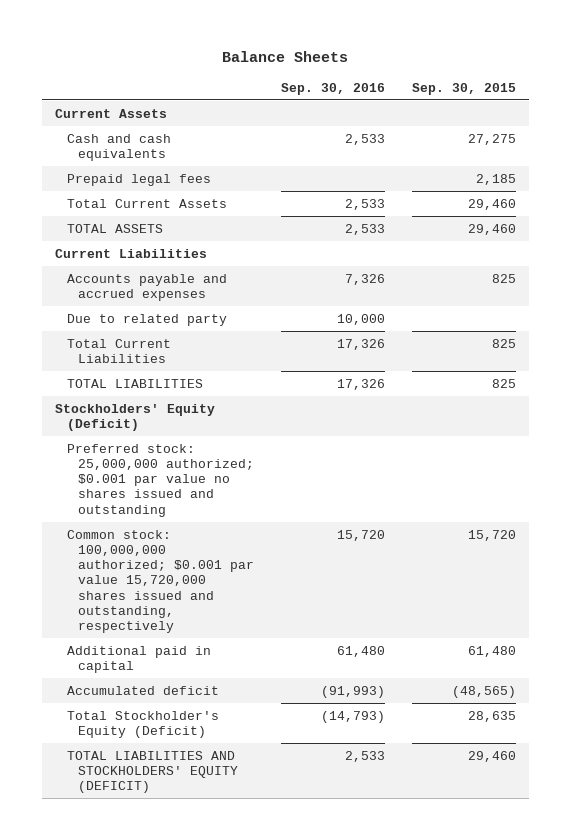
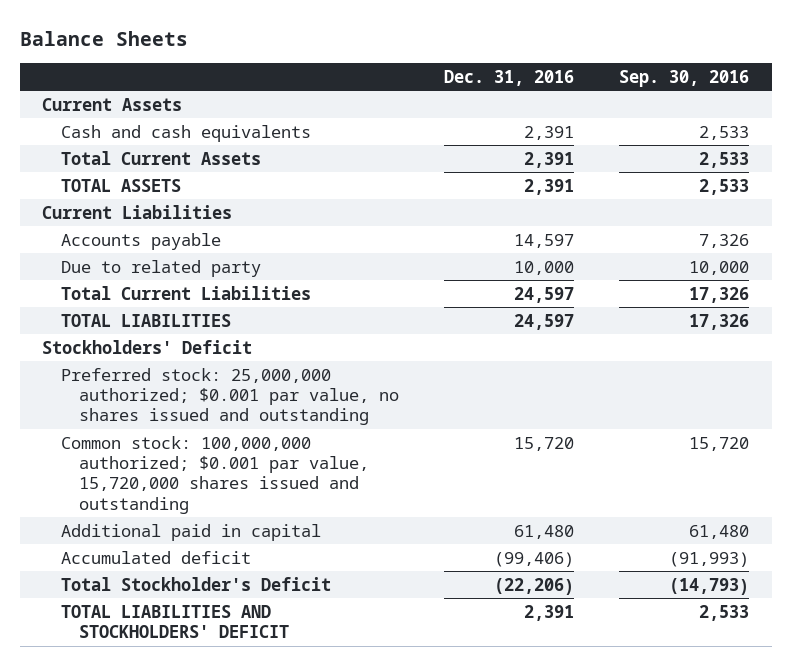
- | Sep. 30, 2016 | Sep. 30, 2015
+ | Dec. 31, 2016 | Sep. 30, 2016
- Prepaid legal fees | | 2,185
- Accounts payable and accrued expenses | 7,326 | 825
+ Accounts payable | 14,597 | 7,326
- Stockholders' Equity (Deficit)
- Preferred stock: 25,000,000 authorized; $0.001 par value no shares issued and outstanding
- Common stock: 100,000,000 authorized; $0.001 par value 15,720,000 shares issued and outstanding, respectively | 15,720 | 15,720
+ Stockholders' Deficit
+ Preferred stock: 25,000,000 authorized; $0.001 par value, no shares issued and outstanding
+ Common stock: 100,000,000 authorized; $0.001 par value, 15,720,000 shares issued and outstanding | 15,720 | 15,720
- Total Stockholder's Equity (Deficit) | (14,793) | 28,635
- TOTAL LIABILITIES AND STOCKHOLDERS' EQUITY (DEFICIT) | 2,533 | 29,460
+ Total Stockholder's Deficit | (22,206) | (14,793)
+ TOTAL LIABILITIES AND STOCKHOLDERS' DEFICIT | 2,391 | 2,533

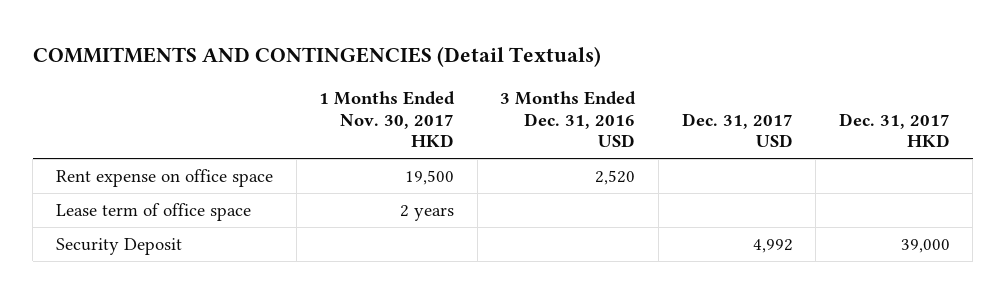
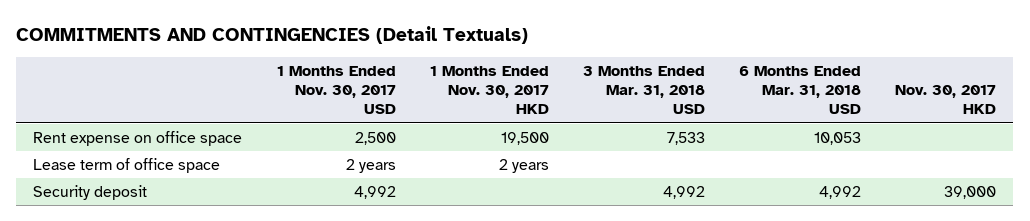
- | 1 Months Ended Nov. 30, 2017 HKD | 3 Months Ended Dec. 31, 2016 USD | Dec. 31, 2017 USD | Dec. 31, 2017 HKD
+ | 1 Months Ended Nov. 30, 2017 USD | 1 Months Ended Nov. 30, 2017 HKD | 3 Months Ended Mar. 31, 2018 USD | 6 Months Ended Mar. 31, 2018 USD | Nov. 30, 2017 HKD
- Security Deposit | | | 4,992 | 39,000
+ Security deposit | 4,992 | | 4,992 | 4,992 | 39,000

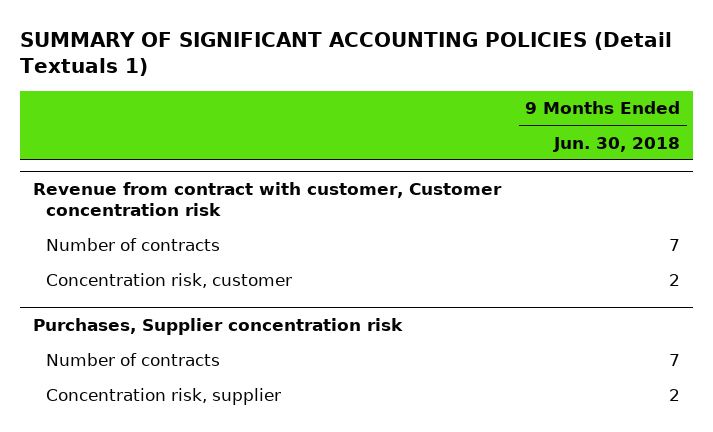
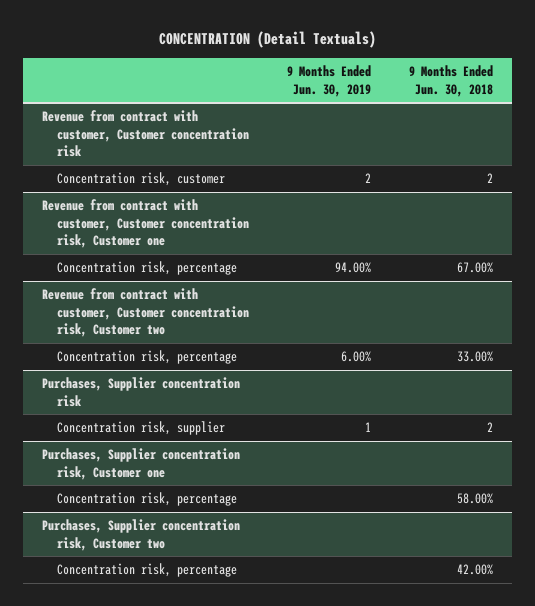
- SUMMARY OF SIGNIFICANT ACCOUNTING POLICIES (Detail Textuals 1)
+ CONCENTRATION (Detail Textuals)
- | 9 Months Ended Jun. 30, 2018
+ | 9 Months Ended Jun. 30, 2019 | 9 Months Ended Jun. 30, 2018
@ Revenue from contract with customer, Customer concentration risk
- Number of contracts | 7
+ Revenue from contract with customer, Customer concentration risk, Customer one
+ Concentration risk, percentage | 94.00% | 67.00%
+ Revenue from contract with customer, Customer concentration risk, Customer two
+ Concentration risk, percentage | 6.00% | 33.00%
@ Purchases, Supplier concentration risk
- Number of contracts | 7
+ Purchases, Supplier concentration risk, Customer one
+ Concentration risk, percentage | | 58.00%
+ Purchases, Supplier concentration risk, Customer two
+ Concentration risk, percentage | | 42.00%

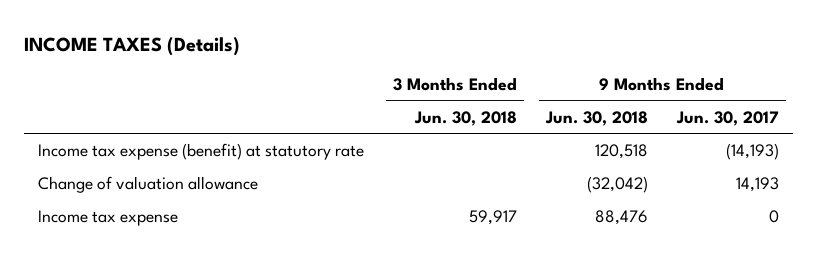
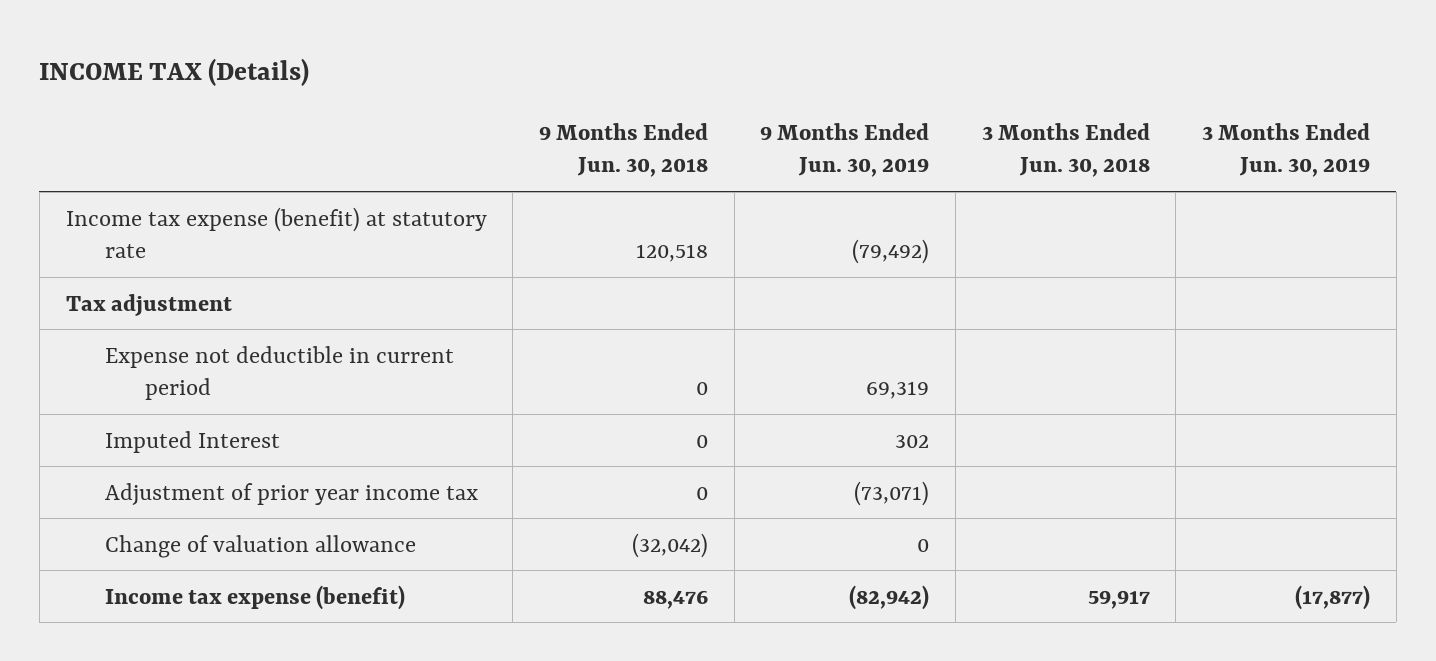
- INCOME TAXES (Details)
+ INCOME TAX (Details)
- | 3 Months Ended Jun. 30, 2018 | 9 Months Ended Jun. 30, 2018 | 9 Months Ended Jun. 30, 2017
+ | 9 Months Ended Jun. 30, 2018 | 9 Months Ended Jun. 30, 2019 | 3 Months Ended Jun. 30, 2018 | 3 Months Ended Jun. 30, 2019
+ Tax adjustment
+ Expense not deductible in current period | 0 | 69,319 | |
+ Imputed Interest | 0 | 302 | |
+ Adjustment of prior year income tax | 0 | (73,071) | |
- Income tax expense | 59,917 | 88,476 | 0
+ Income tax expense (benefit) | 88,476 | (82,942) | 59,917 | (17,877)

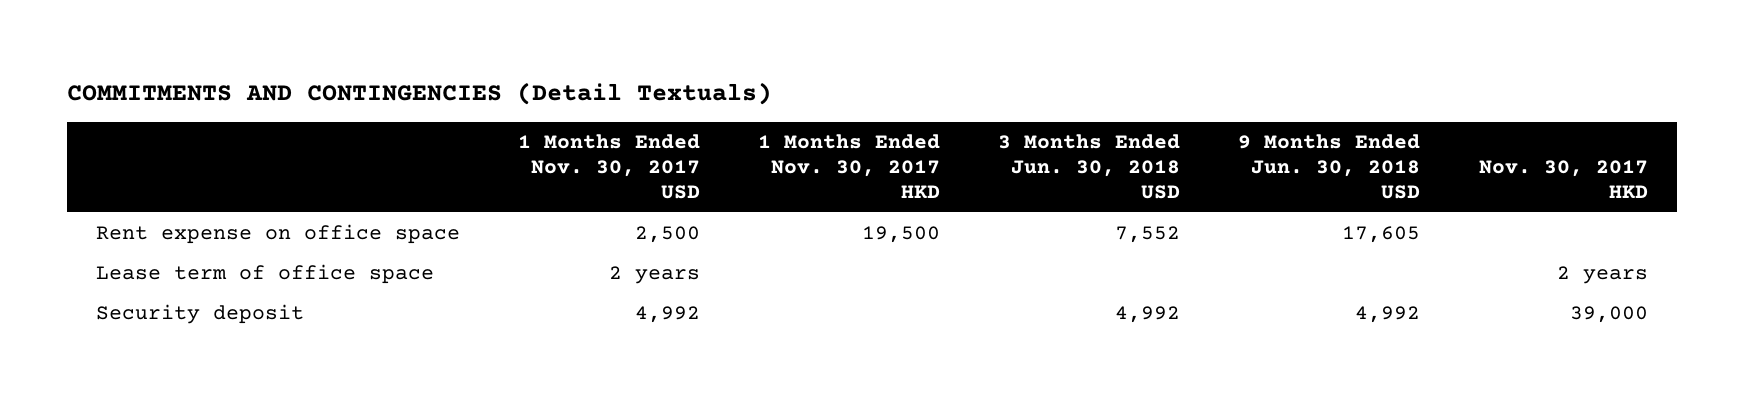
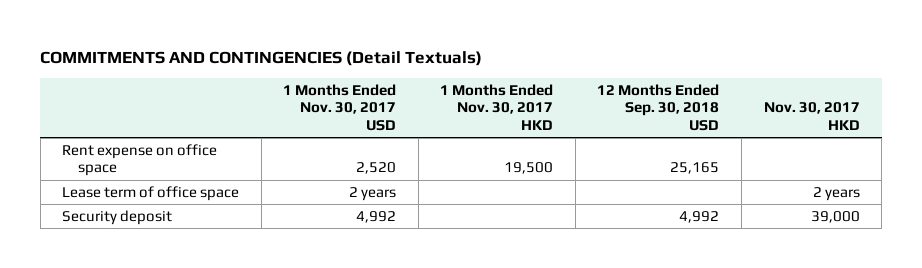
- | 1 Months Ended Nov. 30, 2017 USD | 1 Months Ended Nov. 30, 2017 HKD | 3 Months Ended Jun. 30, 2018 USD | 9 Months Ended Jun. 30, 2018 USD | Nov. 30, 2017 HKD
+ | 1 Months Ended Nov. 30, 2017 USD | 1 Months Ended Nov. 30, 2017 HKD | 12 Months Ended Sep. 30, 2018 USD | Nov. 30, 2017 HKD
- Rent expense on office space | 2,500 | 19,500 | 7,552 | 17,605 |
+ Rent expense on office space | 2,520 | 19,500 | 25,165 |

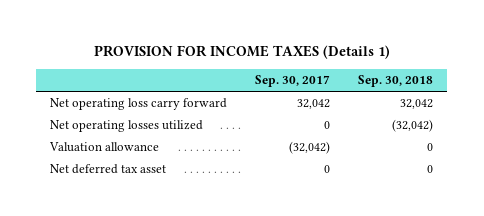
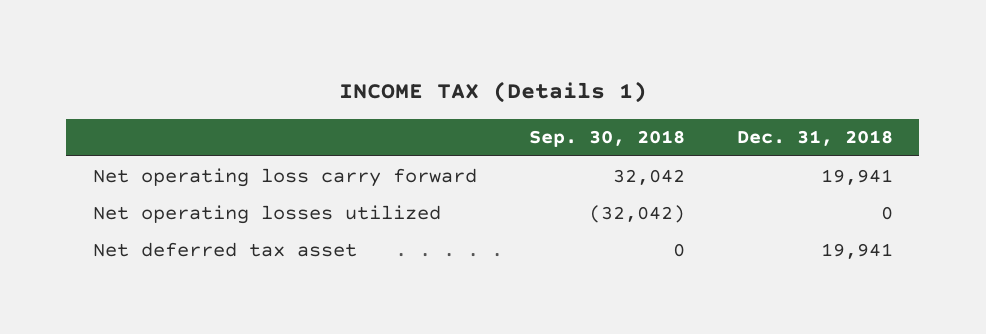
- PROVISION FOR INCOME TAXES (Details 1)
+ INCOME TAX (Details 1)
- | Sep. 30, 2017 | Sep. 30, 2018
+ | Sep. 30, 2018 | Dec. 31, 2018
- Valuation allowance | (32,042) | 0

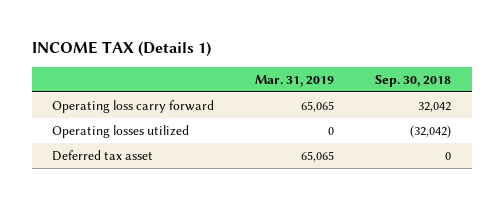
- | Sep. 30, 2018 | Dec. 31, 2018
+ | Mar. 31, 2019 | Sep. 30, 2018
- Net operating loss carry forward | 32,042 | 19,941
- Net operating losses utilized | (32,042) | 0
- Net deferred tax asset | 0 | 19,941
+ Operating loss carry forward | 65,065 | 32,042
+ Operating losses utilized | 0 | (32,042)
+ Deferred tax asset | 65,065 | 0

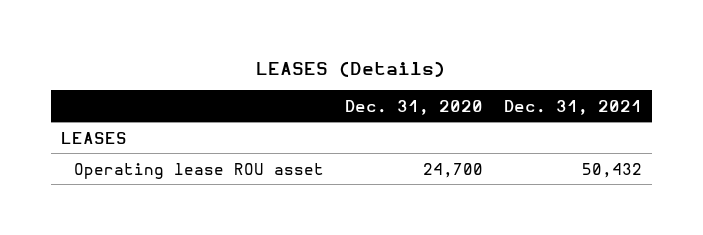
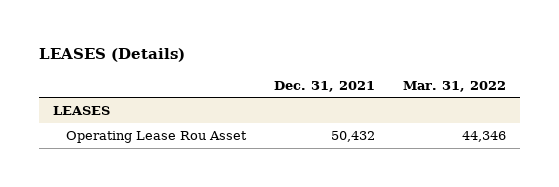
- | Dec. 31, 2020 | Dec. 31, 2021
+ | Dec. 31, 2021 | Mar. 31, 2022
- Operating lease ROU asset | 24,700 | 50,432
+ Operating Lease Rou Asset | 50,432 | 44,346

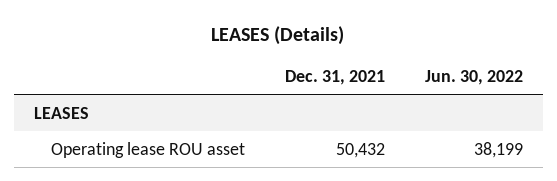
- | Dec. 31, 2021 | Mar. 31, 2022
+ | Dec. 31, 2021 | Jun. 30, 2022
- Operating Lease Rou Asset | 50,432 | 44,346
+ Operating lease ROU asset | 50,432 | 38,199

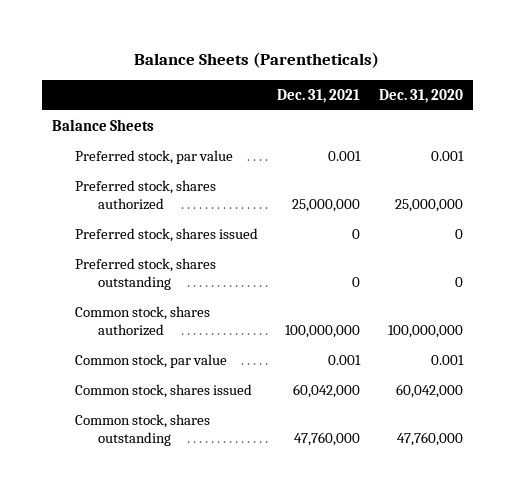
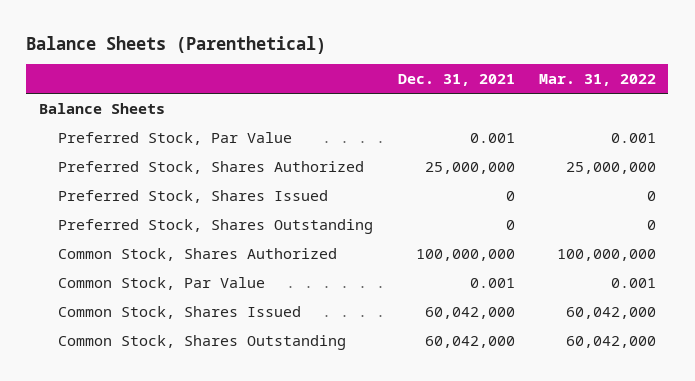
- Balance Sheets (Parentheticals)
+ Balance Sheets (Parenthetical)
- | Dec. 31, 2021 | Dec. 31, 2020
+ | Dec. 31, 2021 | Mar. 31, 2022
- Preferred stock, par value | 0.001 | 0.001
- Preferred stock, shares authorized | 25,000,000 | 25,000,000
- Preferred stock, shares issued | 0 | 0
- Preferred stock, shares outstanding | 0 | 0
- Common stock, shares authorized | 100,000,000 | 100,000,000
- Common stock, par value | 0.001 | 0.001
- Common stock, shares issued | 60,042,000 | 60,042,000
- Common stock, shares outstanding | 47,760,000 | 47,760,000
+ Preferred Stock, Par Value | 0.001 | 0.001
+ Preferred Stock, Shares Authorized | 25,000,000 | 25,000,000
+ Preferred Stock, Shares Issued | 0 | 0
+ Preferred Stock, Shares Outstanding | 0 | 0
+ Common Stock, Shares Authorized | 100,000,000 | 100,000,000
+ Common Stock, Par Value | 0.001 | 0.001
+ Common Stock, Shares Issued | 60,042,000 | 60,042,000
+ Common Stock, Shares Outstanding | 60,042,000 | 60,042,000

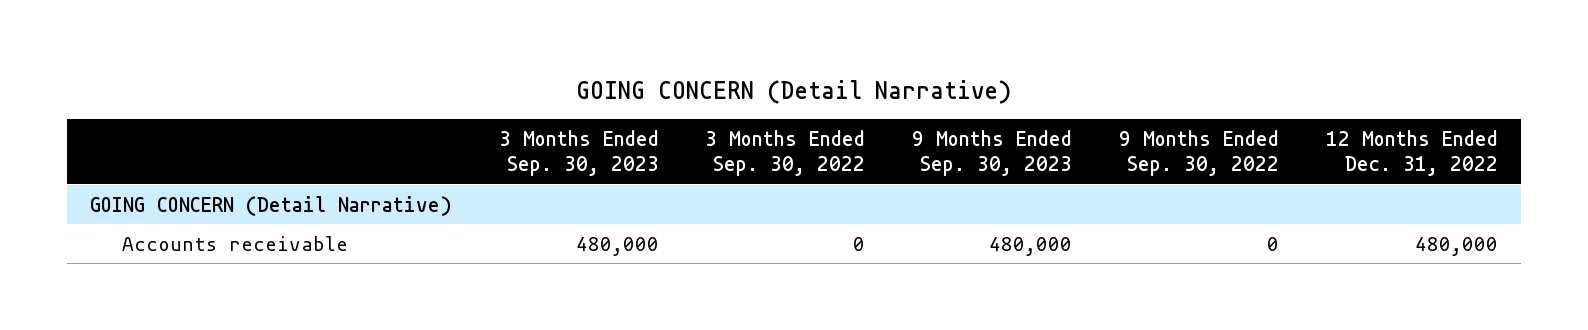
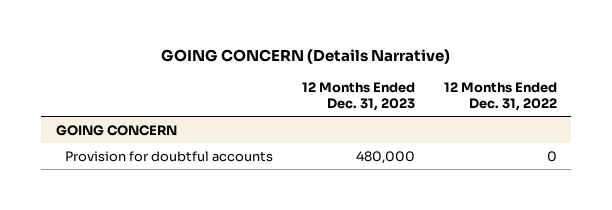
- GOING CONCERN (Detail Narrative)
+ GOING CONCERN (Details Narrative)
- | 3 Months Ended Sep. 30, 2023 | 3 Months Ended Sep. 30, 2022 | 9 Months Ended Sep. 30, 2023 | 9 Months Ended Sep. 30, 2022 | 12 Months Ended Dec. 31, 2022
+ | 12 Months Ended Dec. 31, 2023 | 12 Months Ended Dec. 31, 2022
- GOING CONCERN (Detail Narrative)
- Accounts receivable | 480,000 | 0 | 480,000 | 0 | 480,000
+ GOING CONCERN
+ Provision for doubtful accounts | 480,000 | 0

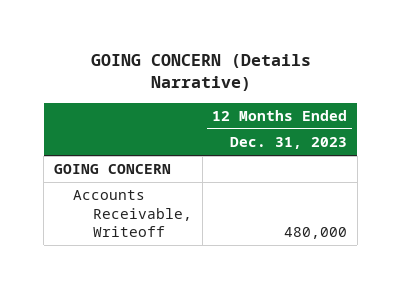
- | 12 Months Ended Dec. 31, 2023 | 12 Months Ended Dec. 31, 2022
+ | 12 Months Ended Dec. 31, 2023
- Provision for doubtful accounts | 480,000 | 0
+ Accounts Receivable, Writeoff | 480,000

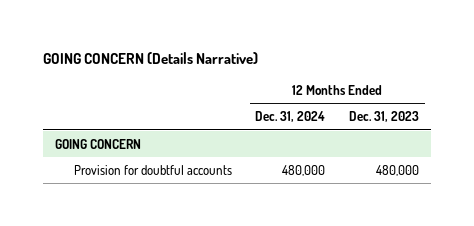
- | 12 Months Ended Dec. 31, 2023
+ | 12 Months Ended Dec. 31, 2024 | 12 Months Ended Dec. 31, 2023
- Accounts Receivable, Writeoff | 480,000
+ Provision for doubtful accounts | 480,000 | 480,000

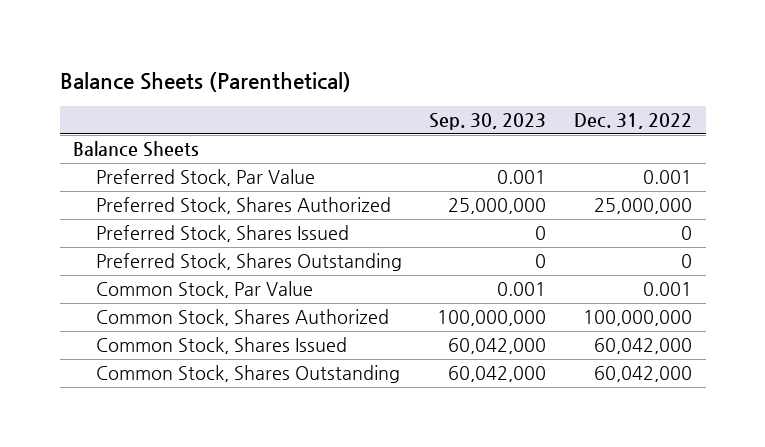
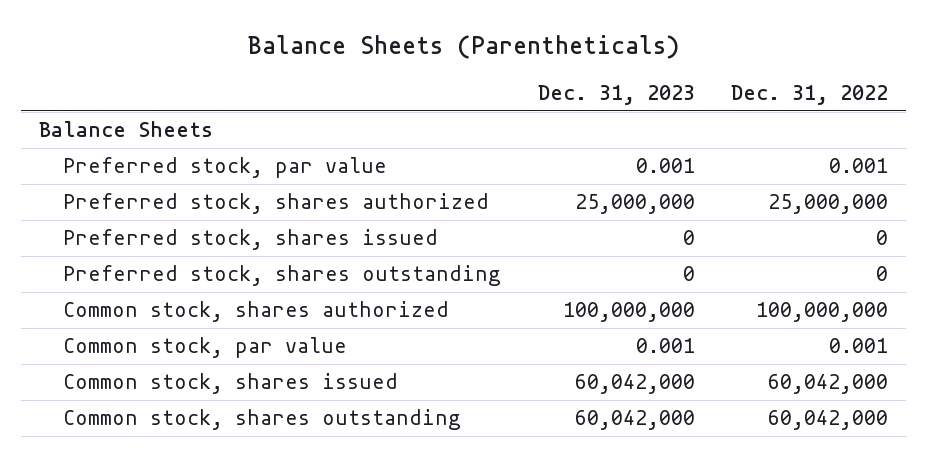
- Balance Sheets (Parenthetical)
+ Balance Sheets (Parentheticals)
- | Sep. 30, 2023 | Dec. 31, 2022
+ | Dec. 31, 2023 | Dec. 31, 2022
- Preferred Stock, Par Value | 0.001 | 0.001
- Preferred Stock, Shares Authorized | 25,000,000 | 25,000,000
- Preferred Stock, Shares Issued | 0 | 0
- Preferred Stock, Shares Outstanding | 0 | 0
- Common Stock, Par Value | 0.001 | 0.001
- Common Stock, Shares Authorized | 100,000,000 | 100,000,000
- Common Stock, Shares Issued | 60,042,000 | 60,042,000
- Common Stock, Shares Outstanding | 60,042,000 | 60,042,000
+ Preferred stock, par value | 0.001 | 0.001
+ Preferred stock, shares authorized | 25,000,000 | 25,000,000
+ Preferred stock, shares issued | 0 | 0
+ Preferred stock, shares outstanding | 0 | 0
+ Common stock, shares authorized | 100,000,000 | 100,000,000
+ Common stock, par value | 0.001 | 0.001
+ Common stock, shares issued | 60,042,000 | 60,042,000
+ Common stock, shares outstanding | 60,042,000 | 60,042,000

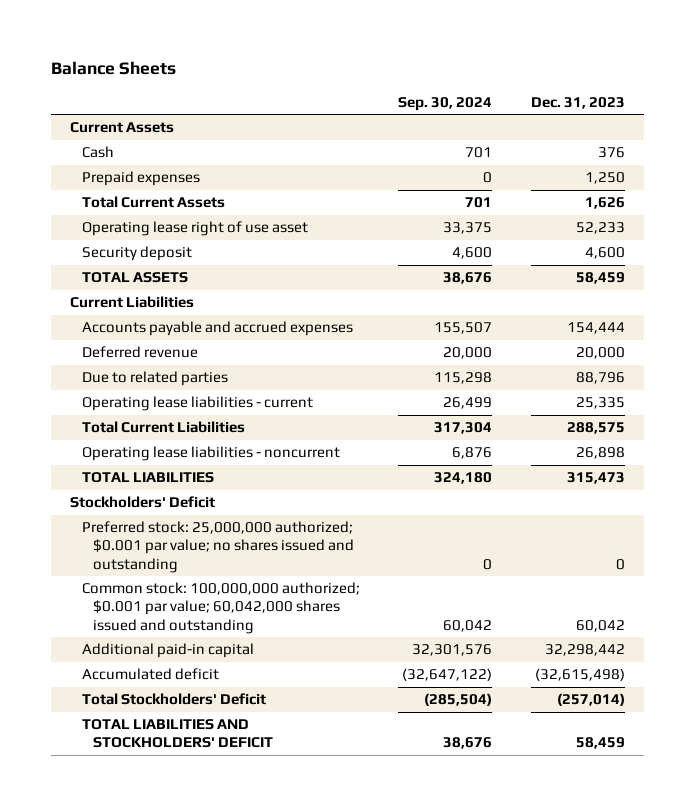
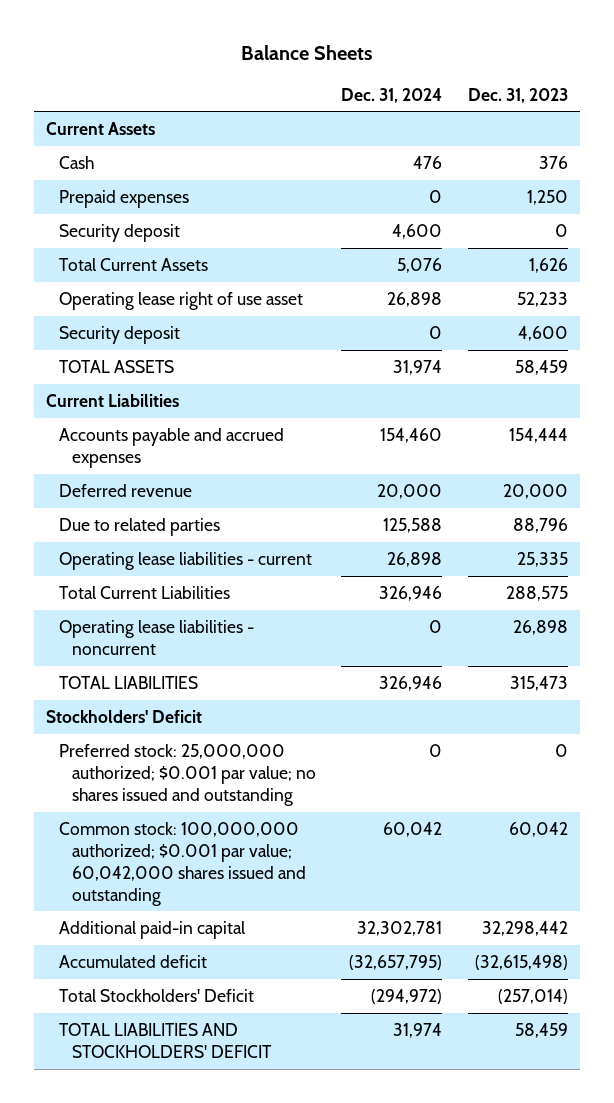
- | Sep. 30, 2024 | Dec. 31, 2023
+ | Dec. 31, 2024 | Dec. 31, 2023
+ Security deposit | 4,600 | 0

